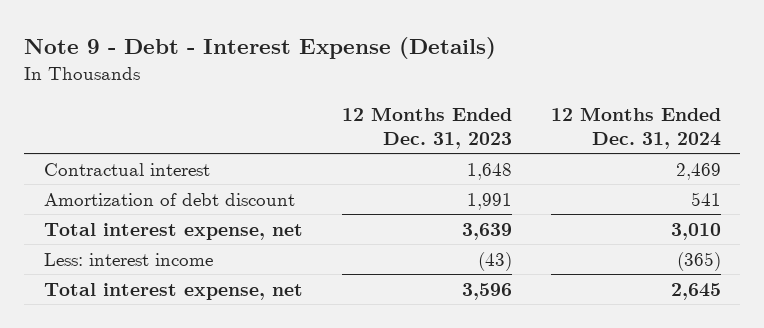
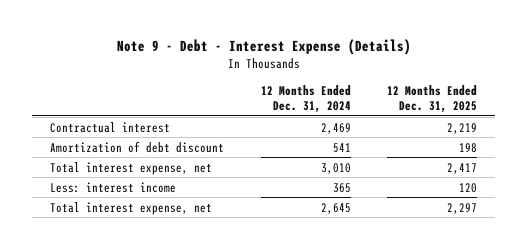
- | 12 Months Ended Dec. 31, 2023 | 12 Months Ended Dec. 31, 2024
+ | 12 Months Ended Dec. 31, 2024 | 12 Months Ended Dec. 31, 2025
- Less: interest income | (43) | (365)
+ Less: interest income | 365 | 120

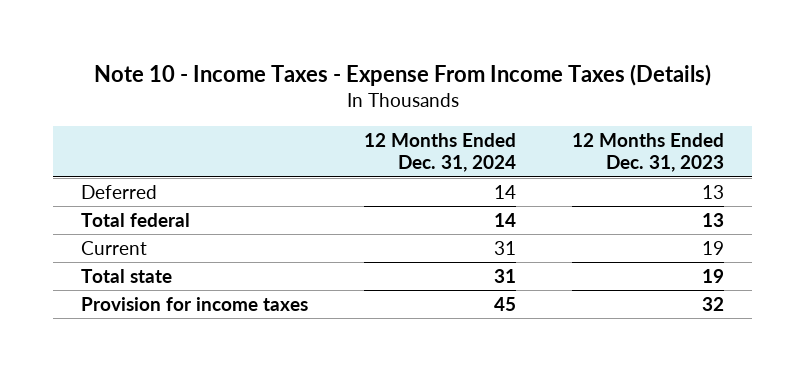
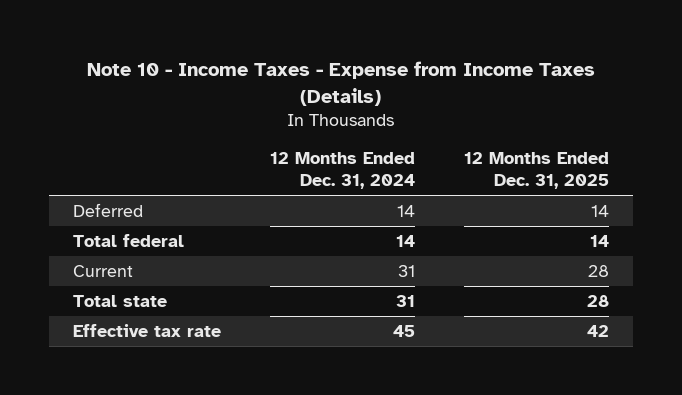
- Note 10 - Income Taxes - Expense From Income Taxes (Details)
+ Note 10 - Income Taxes - Expense from Income Taxes (Details)
- | 12 Months Ended Dec. 31, 2024 | 12 Months Ended Dec. 31, 2023
+ | 12 Months Ended Dec. 31, 2024 | 12 Months Ended Dec. 31, 2025
- Provision for income taxes | 45 | 32
+ Effective tax rate | 45 | 42

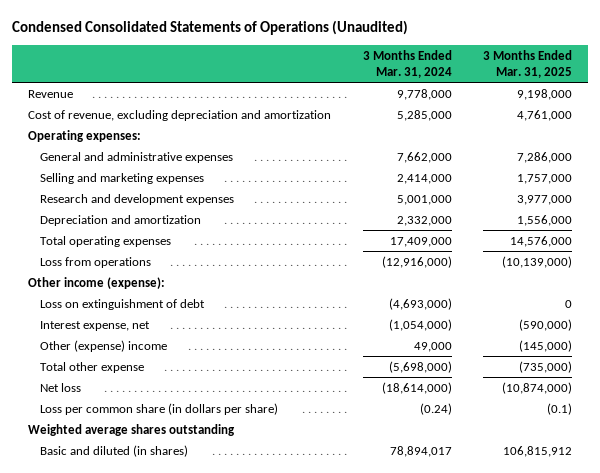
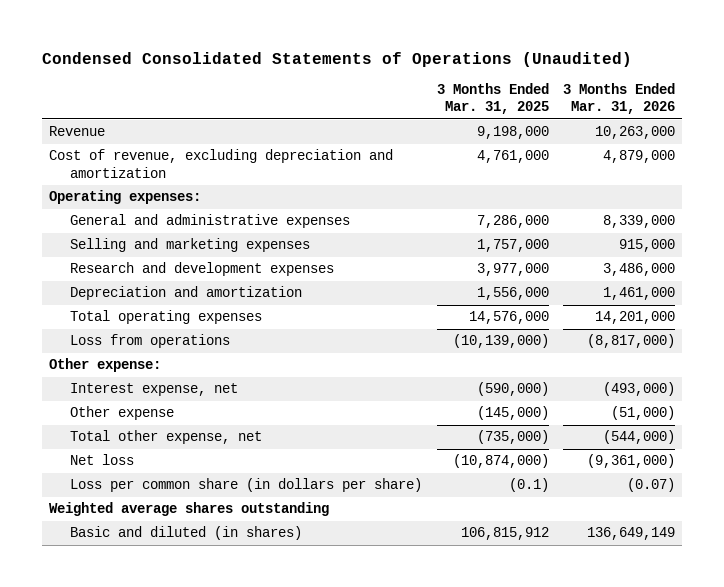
- | 3 Months Ended Mar. 31, 2024 | 3 Months Ended Mar. 31, 2025
+ | 3 Months Ended Mar. 31, 2025 | 3 Months Ended Mar. 31, 2026
- Other income (expense):
- Loss on extinguishment of debt | (4,693,000) | 0
+ Other expense:
- Other (expense) income | 49,000 | (145,000)
- Total other expense | (5,698,000) | (735,000)
+ Other expense | (145,000) | (51,000)
+ Total other expense, net | (735,000) | (544,000)

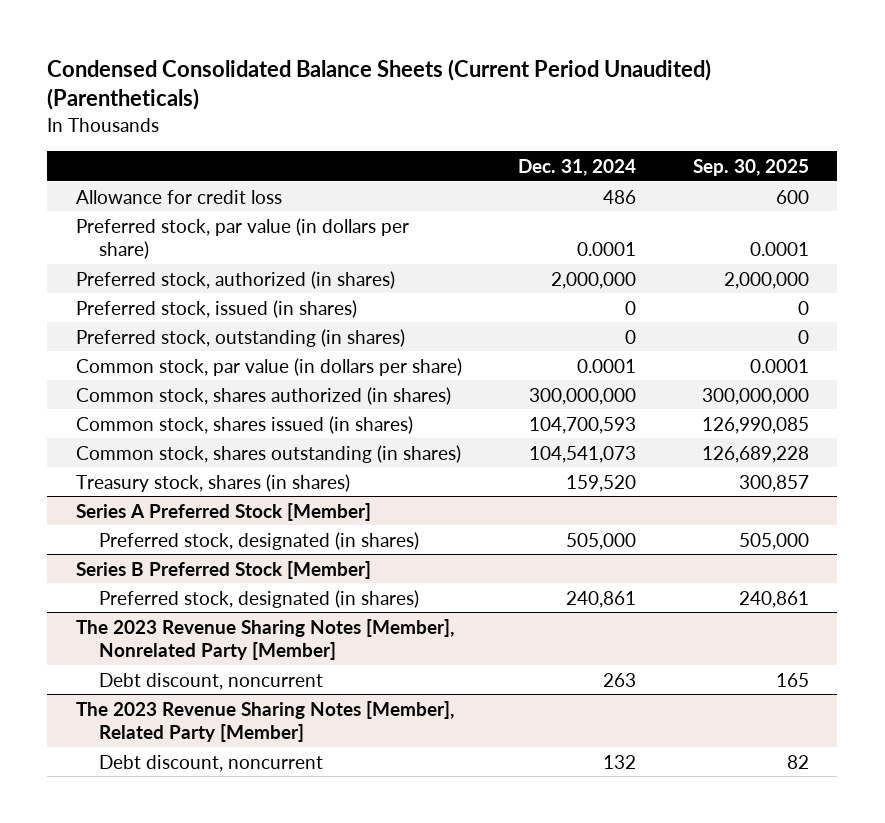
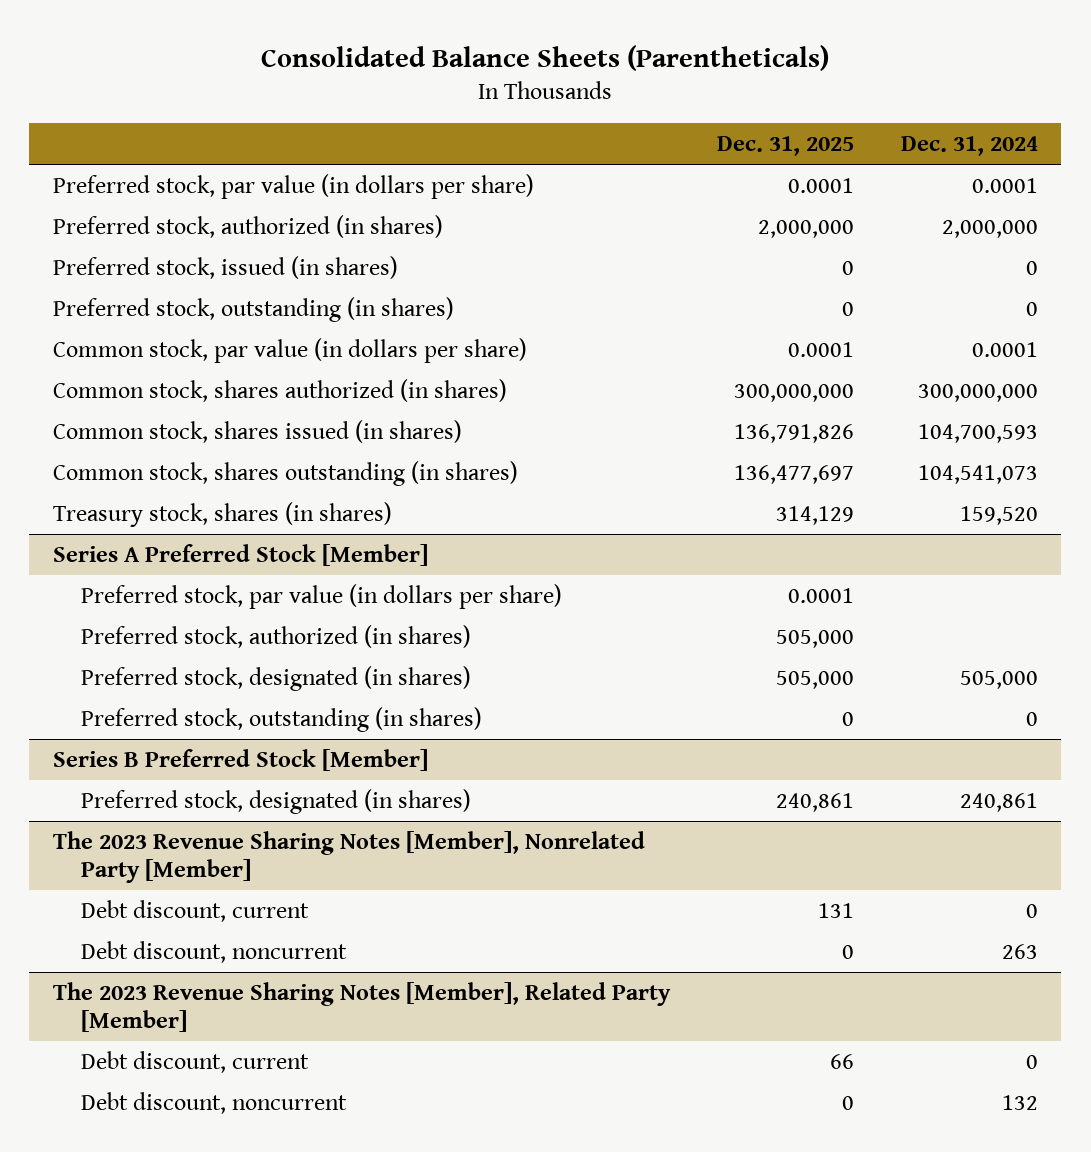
- Condensed Consolidated Balance Sheets (Current Period Unaudited) (Parentheticals)
+ Consolidated Balance Sheets (Parentheticals)
- | Dec. 31, 2024 | Sep. 30, 2025
+ | Dec. 31, 2025 | Dec. 31, 2024
- Allowance for credit loss | 486 | 600
@ Series A Preferred Stock [Member]
+ Preferred stock, par value (in dollars per share) | 0.0001 |
+ Preferred stock, authorized (in shares) | 505,000 |
+ Preferred stock, outstanding (in shares) | 0 | 0
@ The 2023 Revenue Sharing Notes [Member], Nonrelated Party [Member]
+ Debt discount, current | 131 | 0
@ The 2023 Revenue Sharing Notes [Member], Related Party [Member]
+ Debt discount, current | 66 | 0

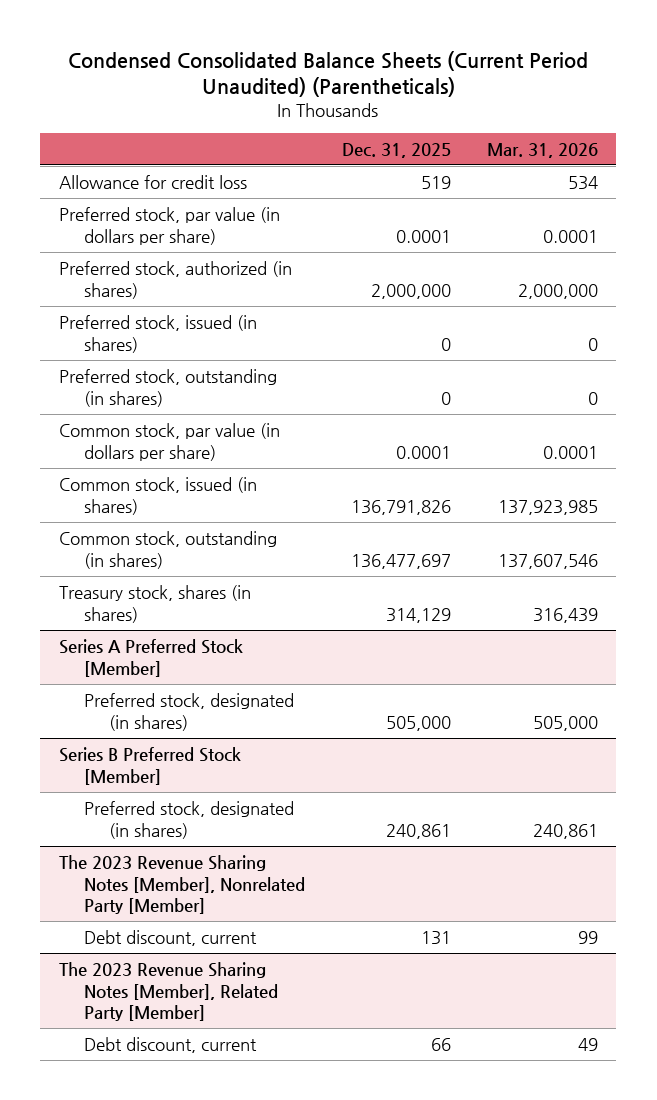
- Consolidated Balance Sheets (Parentheticals)
+ Condensed Consolidated Balance Sheets (Current Period Unaudited) (Parentheticals)
- | Dec. 31, 2025 | Dec. 31, 2024
+ | Dec. 31, 2025 | Mar. 31, 2026
+ Allowance for credit loss | 519 | 534
- Common stock, shares authorized (in shares) | 300,000,000 | 300,000,000
- Common stock, shares issued (in shares) | 136,791,826 | 104,700,593
- Common stock, shares outstanding (in shares) | 136,477,697 | 104,541,073
+ Common stock, issued (in shares) | 136,791,826 | 137,923,985
+ Common stock, outstanding (in shares) | 136,477,697 | 137,607,546
@ Series A Preferred Stock [Member]
- Preferred stock, par value (in dollars per share) | 0.0001 |
- Preferred stock, authorized (in shares) | 505,000 |
- Preferred stock, outstanding (in shares) | 0 | 0
@ The 2023 Revenue Sharing Notes [Member], Nonrelated Party [Member]
- Debt discount, noncurrent | 0 | 263
@ The 2023 Revenue Sharing Notes [Member], Related Party [Member]
- Debt discount, noncurrent | 0 | 132

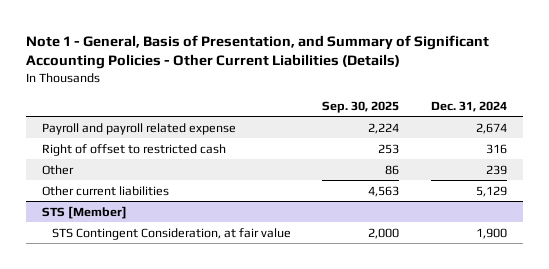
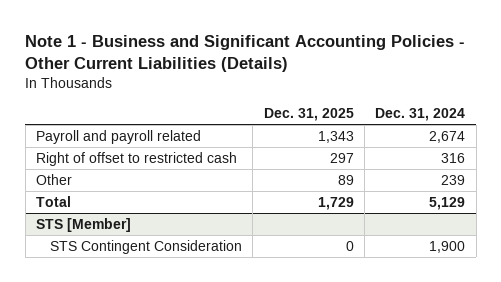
- Note 1 - General, Basis of Presentation, and Summary of Significant Accounting Policies - Other Current Liabilities (Details)
+ Note 1 - Business and Significant Accounting Policies - Other Current Liabilities (Details)
- | Sep. 30, 2025 | Dec. 31, 2024
+ | Dec. 31, 2025 | Dec. 31, 2024
- Payroll and payroll related expense | 2,224 | 2,674
+ Payroll and payroll related | 1,343 | 2,674
- Other current liabilities | 4,563 | 5,129
+ Total | 1,729 | 5,129
@ STS [Member]
- STS Contingent Consideration, at fair value | 2,000 | 1,900
+ STS Contingent Consideration | 0 | 1,900

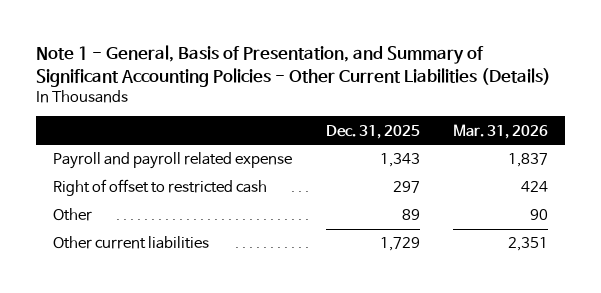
- Note 1 - Business and Significant Accounting Policies - Other Current Liabilities (Details)
+ Note 1 - General, Basis of Presentation, and Summary of Significant Accounting Policies - Other Current Liabilities (Details)
- | Dec. 31, 2025 | Dec. 31, 2024
+ | Dec. 31, 2025 | Mar. 31, 2026
- Payroll and payroll related | 1,343 | 2,674
+ Payroll and payroll related expense | 1,343 | 1,837
- Total | 1,729 | 5,129
- STS [Member]
- STS Contingent Consideration | 0 | 1,900
+ Other current liabilities | 1,729 | 2,351

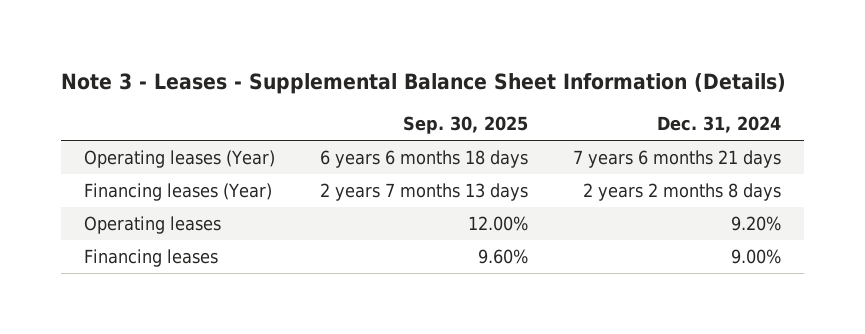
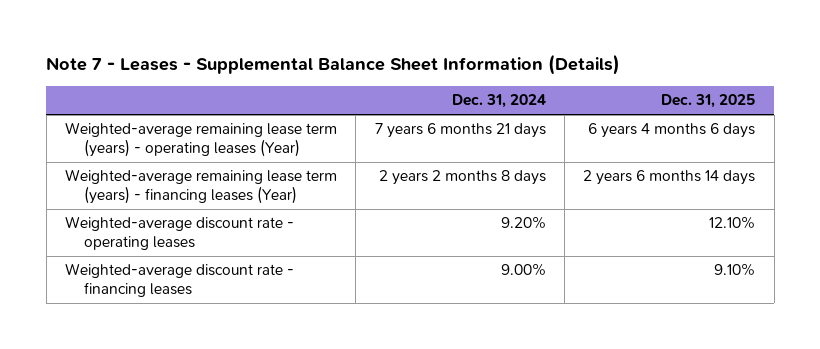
- Note 3 - Leases - Supplemental Balance Sheet Information (Details)
+ Note 7 - Leases - Supplemental Balance Sheet Information (Details)
- | Sep. 30, 2025 | Dec. 31, 2024
+ | Dec. 31, 2024 | Dec. 31, 2025
- Operating leases (Year) | 6 years 6 months 18 days | 7 years 6 months 21 days
- Financing leases (Year) | 2 years 7 months 13 days | 2 years 2 months 8 days
- Operating leases | 12.00% | 9.20%
- Financing leases | 9.60% | 9.00%
+ Weighted-average remaining lease term (years) - operating leases (Year) | 7 years 6 months 21 days | 6 years 4 months 6 days
+ Weighted-average remaining lease term (years) - financing leases (Year) | 2 years 2 months 8 days | 2 years 6 months 14 days
+ Weighted-average discount rate - operating leases | 9.20% | 12.10%
+ Weighted-average discount rate - financing leases | 9.00% | 9.10%

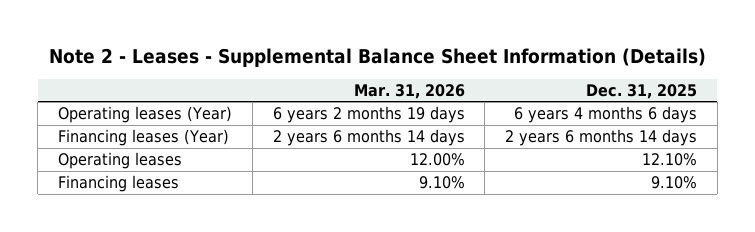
- Note 7 - Leases - Supplemental Balance Sheet Information (Details)
+ Note 2 - Leases - Supplemental Balance Sheet Information (Details)
- | Dec. 31, 2024 | Dec. 31, 2025
+ | Mar. 31, 2026 | Dec. 31, 2025
- Weighted-average remaining lease term (years) - operating leases (Year) | 7 years 6 months 21 days | 6 years 4 months 6 days
- Weighted-average remaining lease term (years) - financing leases (Year) | 2 years 2 months 8 days | 2 years 6 months 14 days
- Weighted-average discount rate - operating leases | 9.20% | 12.10%
- Weighted-average discount rate - financing leases | 9.00% | 9.10%
+ Operating leases (Year) | 6 years 2 months 19 days | 6 years 4 months 6 days
+ Financing leases (Year) | 2 years 6 months 14 days | 2 years 6 months 14 days
+ Operating leases | 12.00% | 12.10%
+ Financing leases | 9.10% | 9.10%

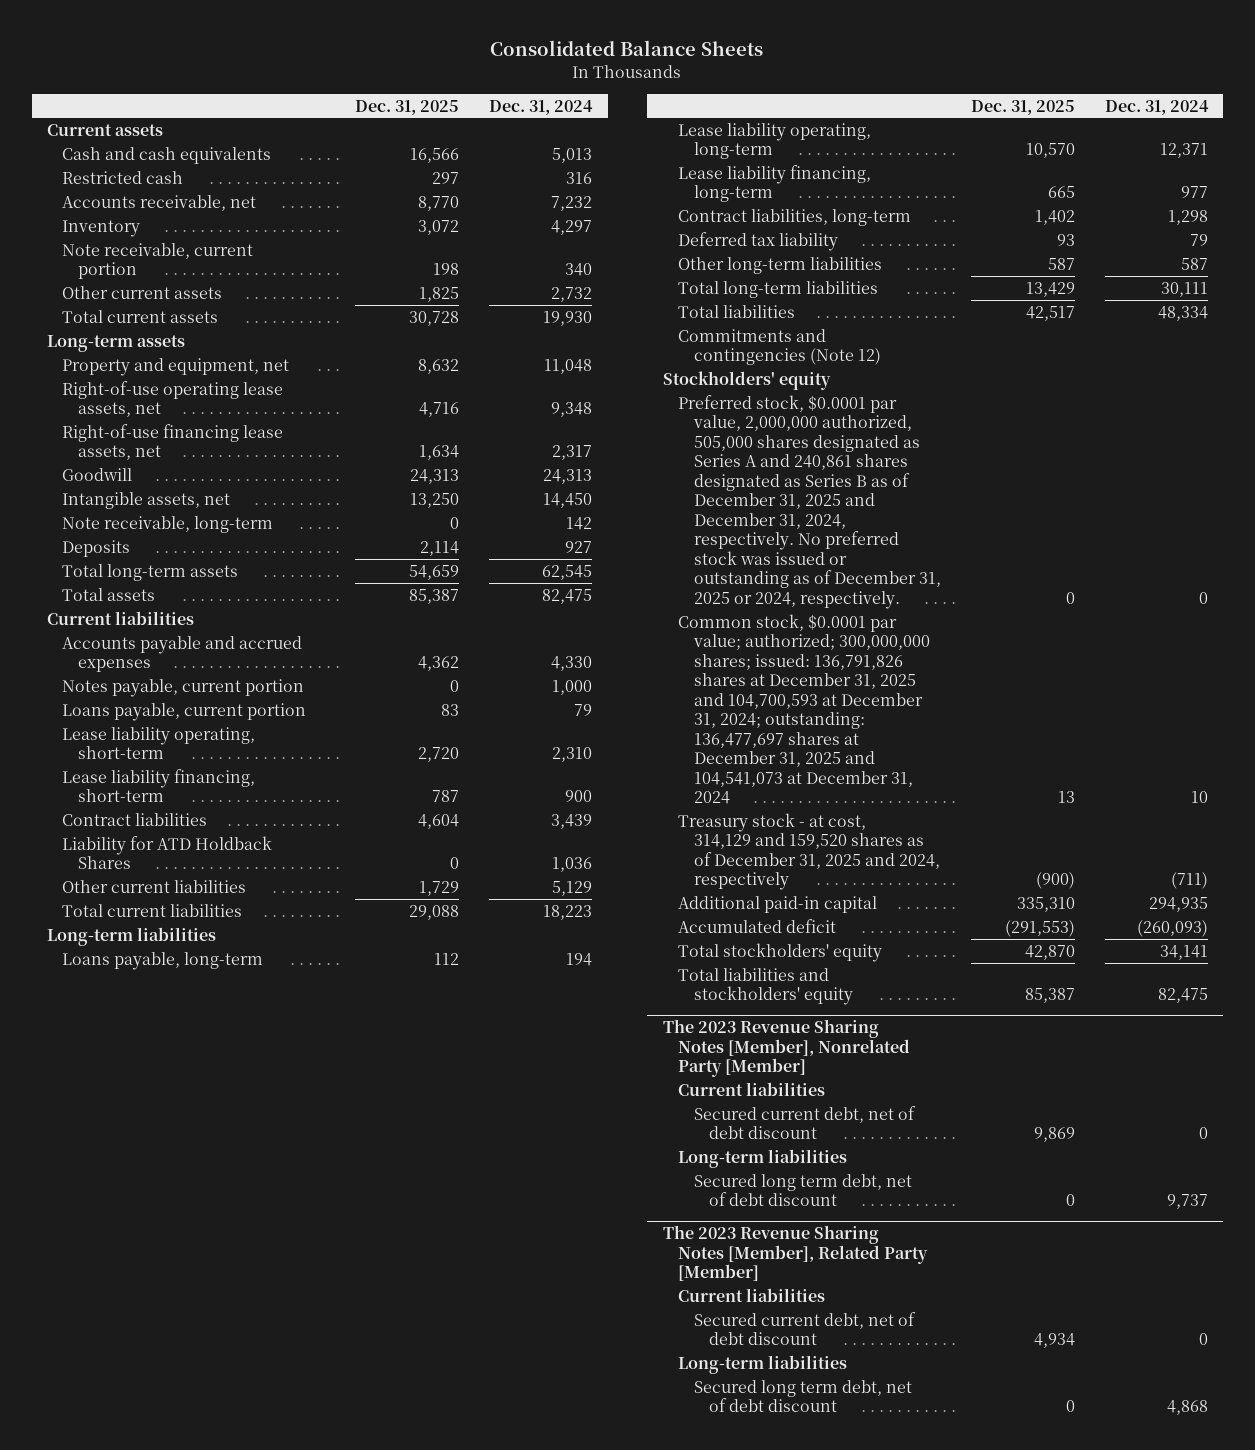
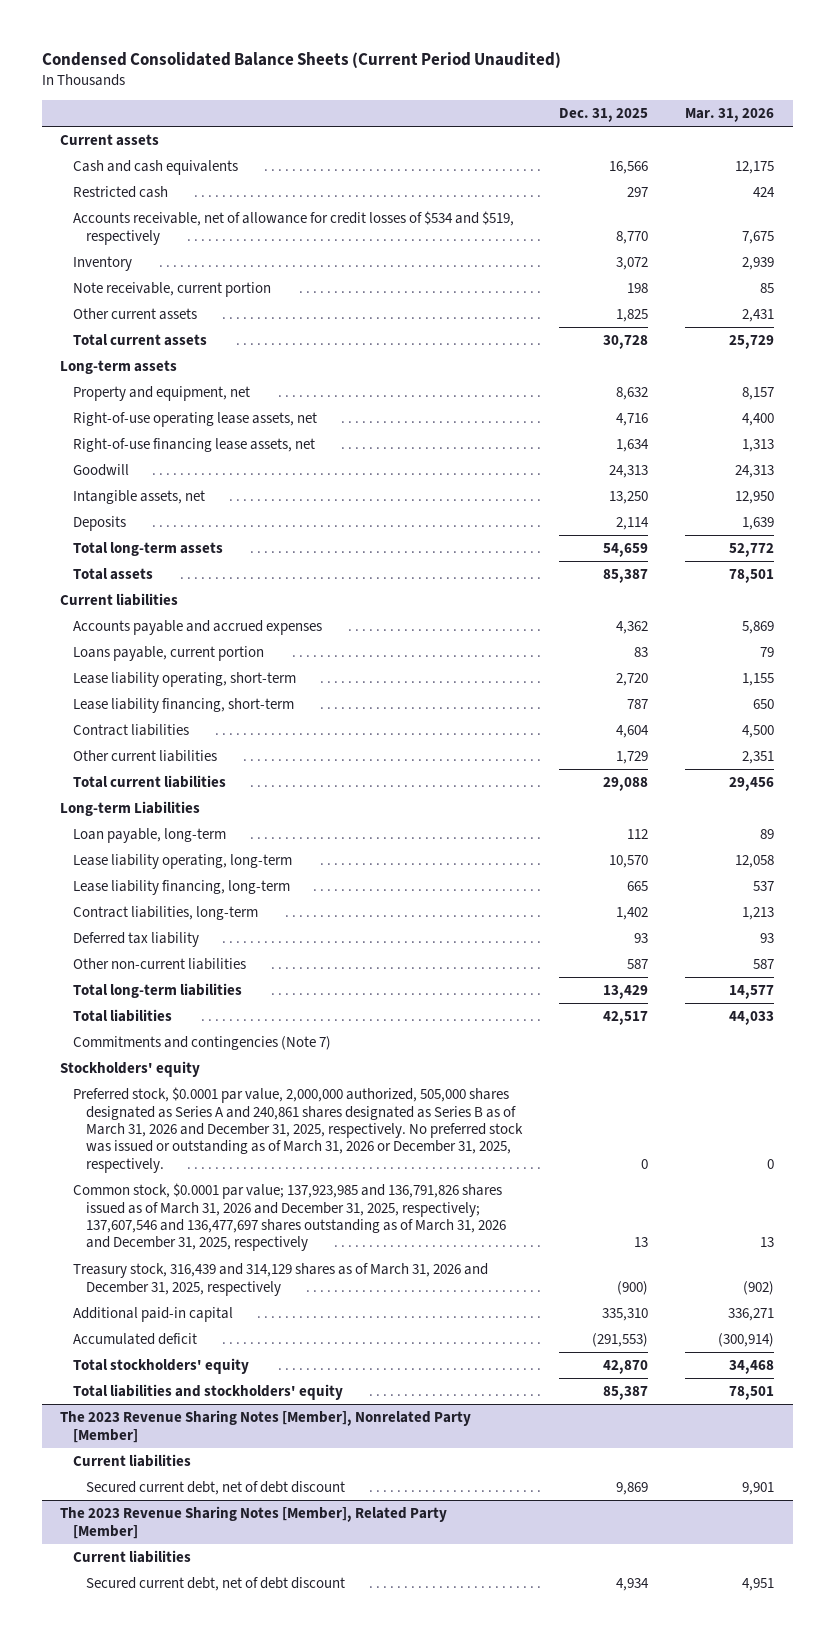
- Consolidated Balance Sheets
+ Condensed Consolidated Balance Sheets (Current Period Unaudited)
- | Dec. 31, 2025 | Dec. 31, 2024
+ | Dec. 31, 2025 | Mar. 31, 2026
- Accounts receivable, net | 8,770 | 7,232
+ Accounts receivable, net of allowance for credit losses of $534 and $519, respectively | 8,770 | 7,675
- Note receivable, long-term | 0 | 142
- Notes payable, current portion | 0 | 1,000
- Liability for ATD Holdback Shares | 0 | 1,036
- Long-term liabilities
- Loans payable, long-term | 112 | 194
+ Long-term Liabilities
+ Loan payable, long-term | 112 | 89
- Other long-term liabilities | 587 | 587
+ Other non-current liabilities | 587 | 587
- Commitments and contingencies (Note 12)
+ Commitments and contingencies (Note 7)
- Preferred stock, $0.0001 par value, 2,000,000 authorized, 505,000 shares designated as Series A and 240,861 shares designated as Series B as of December 31, 2025 and December 31, 2024, respectively. No preferred stock was issued or outstanding as of December 31, 2025 or 2024, respectively. | 0 | 0
- Common stock, $0.0001 par value; authorized; 300,000,000 shares; issued: 136,791,826 shares at December 31, 2025 and 104,700,593 at December 31, 2024; outstanding: 136,477,697 shares at December 31, 2025 and 104,541,073 at December 31, 2024 | 13 | 10
- Treasury stock - at cost, 314,129 and 159,520 shares as of December 31, 2025 and 2024, respectively | (900) | (711)
+ Preferred stock, $0.0001 par value, 2,000,000 authorized, 505,000 shares designated as Series A and 240,861 shares designated as Series B as of March 31, 2026 and December 31, 2025, respectively. No preferred stock was issued or outstanding as of March 31, 2026 or December 31, 2025, respectively. | 0 | 0
+ Common stock, $0.0001 par value; 137,923,985 and 136,791,826 shares issued as of March 31, 2026 and December 31, 2025, respectively; 137,607,546 and 136,477,697 shares outstanding as of March 31, 2026 and December 31, 2025, respectively | 13 | 13
+ Treasury stock, 316,439 and 314,129 shares as of March 31, 2026 and December 31, 2025, respectively | (900) | (902)
@ The 2023 Revenue Sharing Notes [Member], Nonrelated Party [Member]
- Long-term liabilities
- Secured long term debt, net of debt discount | 0 | 9,737
@ The 2023 Revenue Sharing Notes [Member], Related Party [Member]
- Long-term liabilities
- Secured long term debt, net of debt discount | 0 | 4,868

